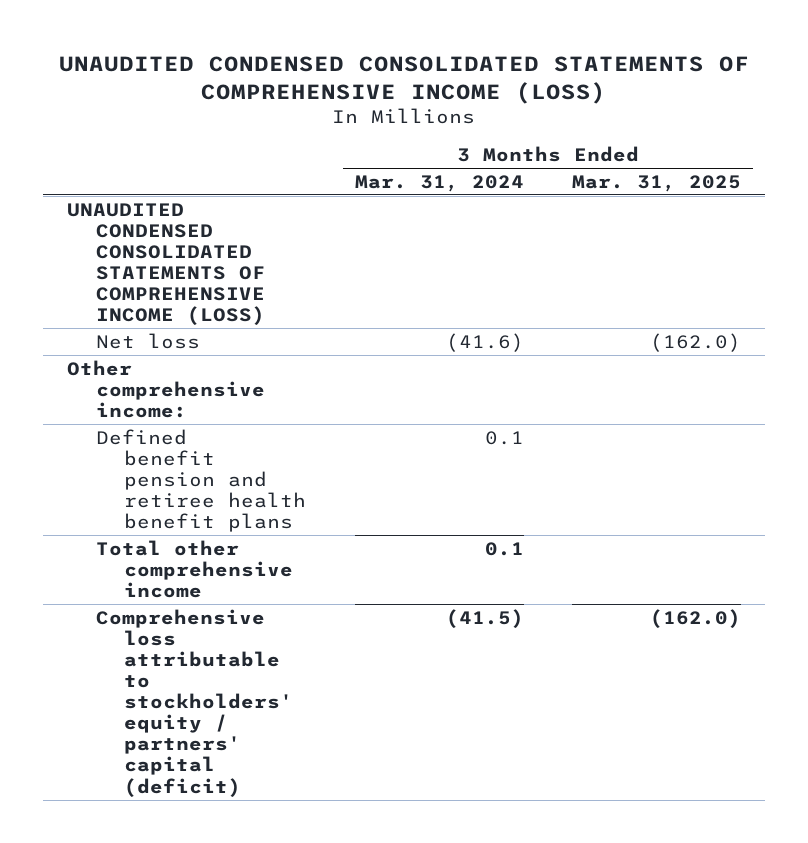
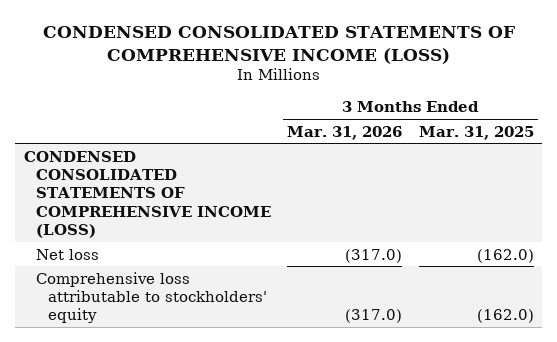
- UNAUDITED CONDENSED CONSOLIDATED STATEMENTS OF COMPREHENSIVE INCOME (LOSS)
+ CONDENSED CONSOLIDATED STATEMENTS OF COMPREHENSIVE INCOME (LOSS)
- | 3 Months Ended Mar. 31, 2024 | 3 Months Ended Mar. 31, 2025
+ | 3 Months Ended Mar. 31, 2026 | 3 Months Ended Mar. 31, 2025
- UNAUDITED CONDENSED CONSOLIDATED STATEMENTS OF COMPREHENSIVE INCOME (LOSS)
+ CONDENSED CONSOLIDATED STATEMENTS OF COMPREHENSIVE INCOME (LOSS)
- Other comprehensive income:
- Defined benefit pension and retiree health benefit plans | 0.1 |
- Total other comprehensive income | 0.1 |
- Comprehensive loss attributable to stockholders' equity / partners' capital (deficit) | (41.5) | (162.0)
+ Comprehensive loss attributable to stockholders' equity | (317.0) | (162.0)

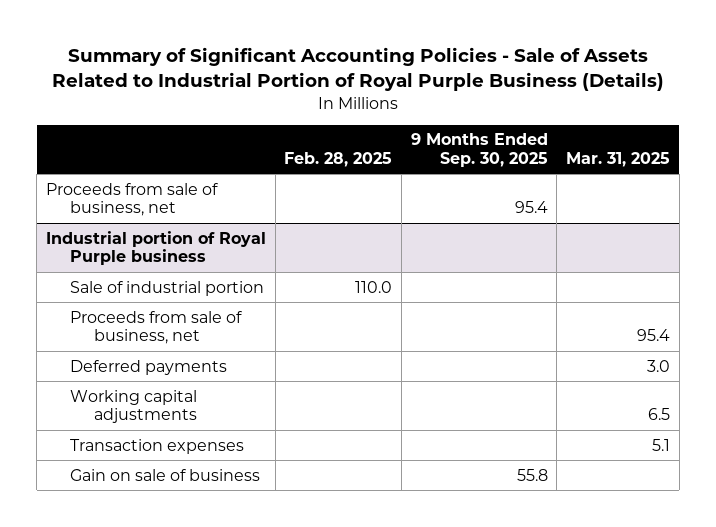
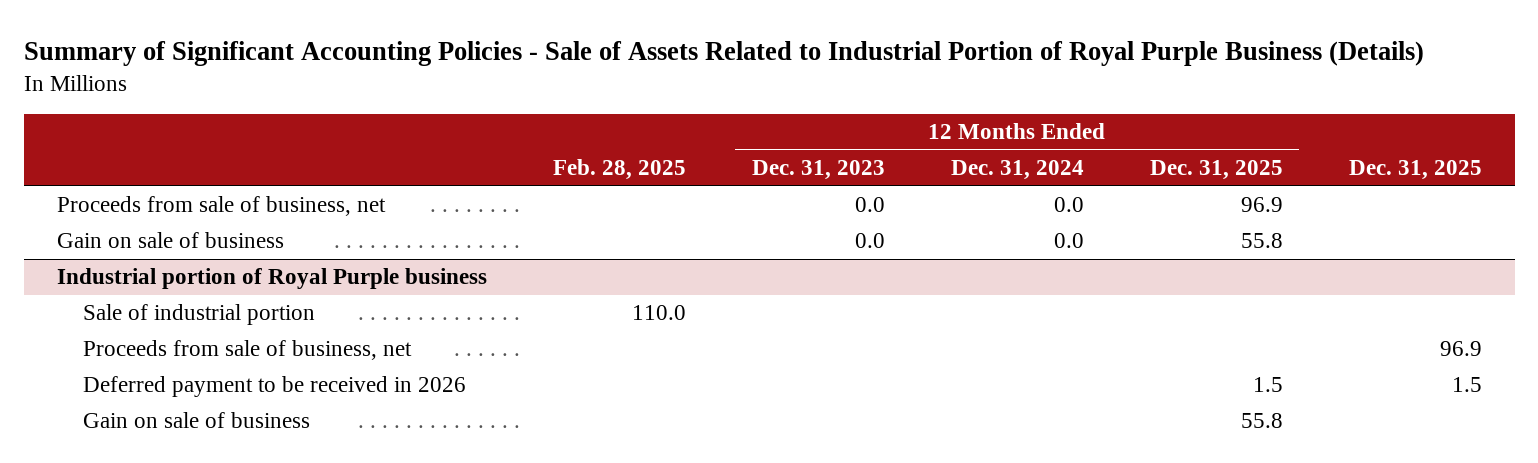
- | Feb. 28, 2025 | 9 Months Ended Sep. 30, 2025 | Mar. 31, 2025
+ | Feb. 28, 2025 | 12 Months Ended Dec. 31, 2023 | 12 Months Ended Dec. 31, 2024 | 12 Months Ended Dec. 31, 2025 | Dec. 31, 2025
+ Gain on sale of business | | 0.0 | 0.0 | 55.8 |
@ Industrial portion of Royal Purple business
- Deferred payments | | | 3.0
- Working capital adjustments | | | 6.5
- Transaction expenses | | | 5.1
+ Deferred payment to be received in 2026 | | | | 1.5 | 1.5

